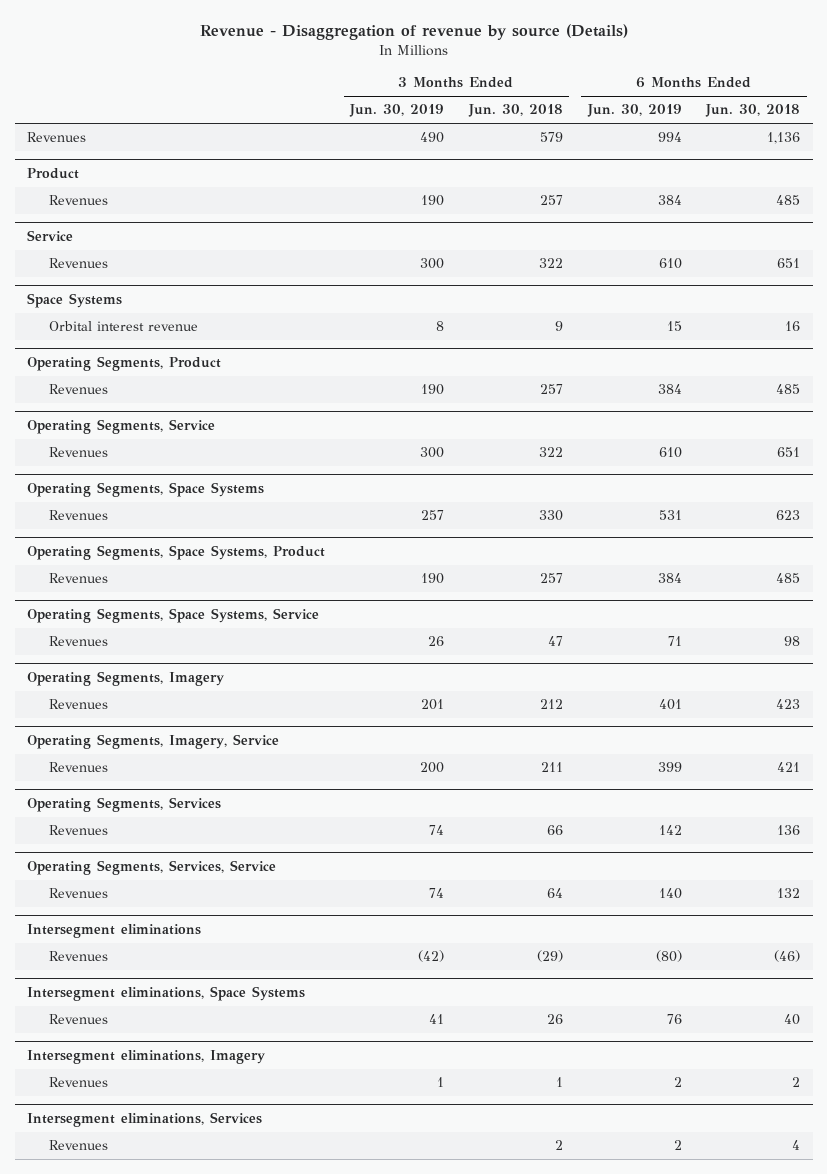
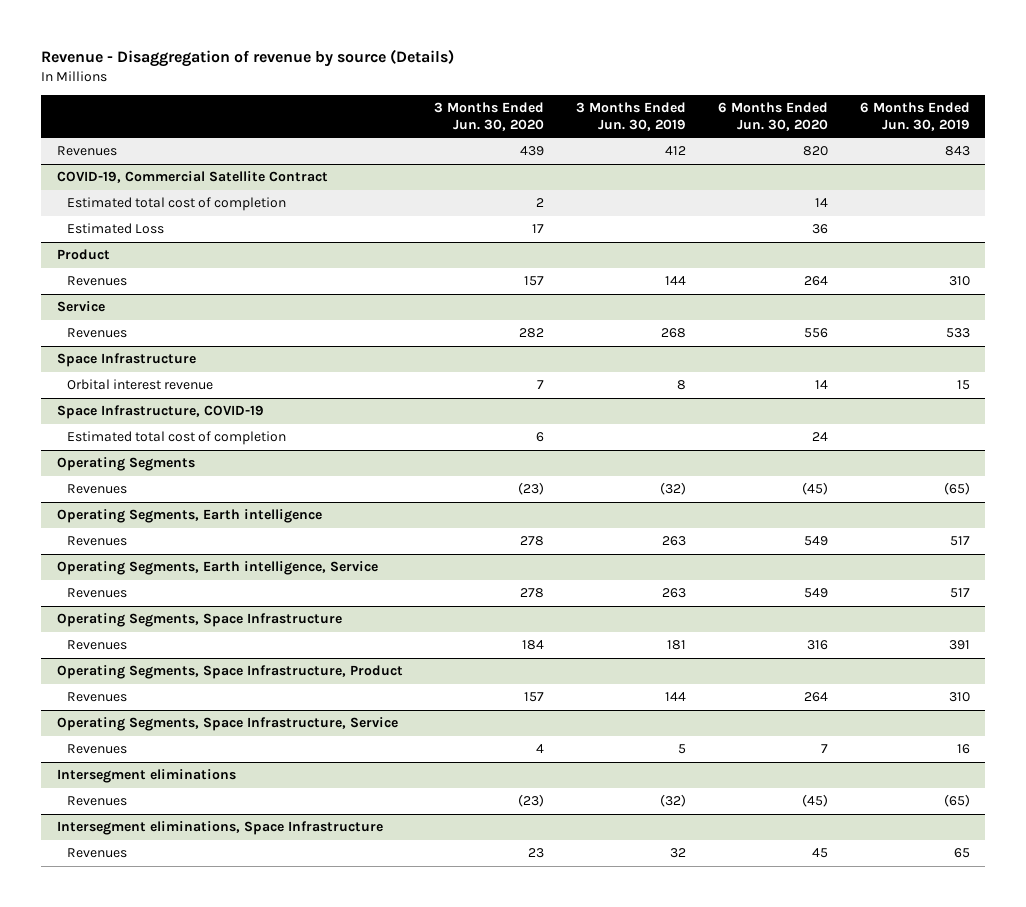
- | 3 Months Ended Jun. 30, 2019 | 3 Months Ended Jun. 30, 2018 | 6 Months Ended Jun. 30, 2019 | 6 Months Ended Jun. 30, 2018
+ | 3 Months Ended Jun. 30, 2020 | 3 Months Ended Jun. 30, 2019 | 6 Months Ended Jun. 30, 2020 | 6 Months Ended Jun. 30, 2019
- Revenues | 490 | 579 | 994 | 1,136
+ Revenues | 439 | 412 | 820 | 843
+ COVID-19, Commercial Satellite Contract
+ Estimated total cost of completion | 2 | | 14 |
+ Estimated Loss | 17 | | 36 |
@ Product
- Revenues | 190 | 257 | 384 | 485
+ Revenues | 157 | 144 | 264 | 310
@ Service
- Revenues | 300 | 322 | 610 | 651
- Space Systems
@ Service
+ Revenues | 282 | 268 | 556 | 533
+ Space Infrastructure
- Operating Segments, Product
- Revenues | 190 | 257 | 384 | 485
- Operating Segments, Service
- Revenues | 300 | 322 | 610 | 651
- Operating Segments, Space Systems
- Revenues | 257 | 330 | 531 | 623
- Operating Segments, Space Systems, Product
- Revenues | 190 | 257 | 384 | 485
- Operating Segments, Space Systems, Service
- Revenues | 26 | 47 | 71 | 98
- Operating Segments, Imagery
- Revenues | 201 | 212 | 401 | 423
- Operating Segments, Imagery, Service
- Revenues | 200 | 211 | 399 | 421
- Operating Segments, Services
- Revenues | 74 | 66 | 142 | 136
- Operating Segments, Services, Service
- Revenues | 74 | 64 | 140 | 132
+ Space Infrastructure, COVID-19
+ Estimated total cost of completion | 6 | | 24 |
+ Operating Segments
+ Revenues | (23) | (32) | (45) | (65)
+ Operating Segments, Earth intelligence
+ Revenues | 278 | 263 | 549 | 517
+ Operating Segments, Earth intelligence, Service
+ Revenues | 278 | 263 | 549 | 517
+ Operating Segments, Space Infrastructure
+ Revenues | 184 | 181 | 316 | 391
+ Operating Segments, Space Infrastructure, Product
+ Revenues | 157 | 144 | 264 | 310
+ Operating Segments, Space Infrastructure, Service
+ Revenues | 4 | 5 | 7 | 16
@ Intersegment eliminations
- Revenues | (42) | (29) | (80) | (46)
- Intersegment eliminations, Space Systems
- Revenues | 41 | 26 | 76 | 40
- Intersegment eliminations, Imagery
- Revenues | 1 | 1 | 2 | 2
- Intersegment eliminations, Services
- Revenues | | 2 | 2 | 4
@ Intersegment eliminations
+ Revenues | (23) | (32) | (45) | (65)
+ Intersegment eliminations, Space Infrastructure
+ Revenues | 23 | 32 | 45 | 65

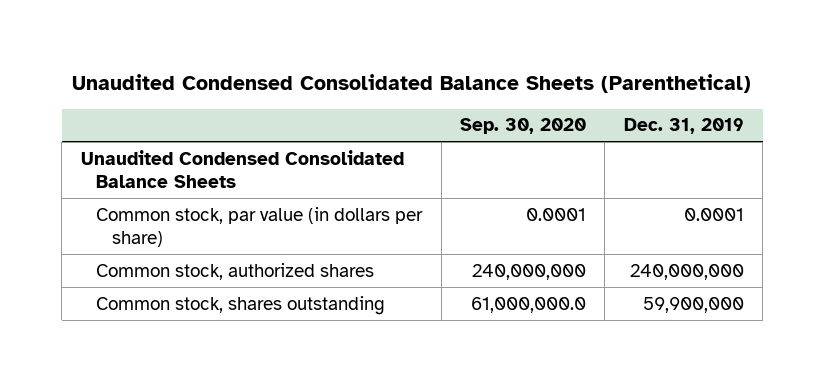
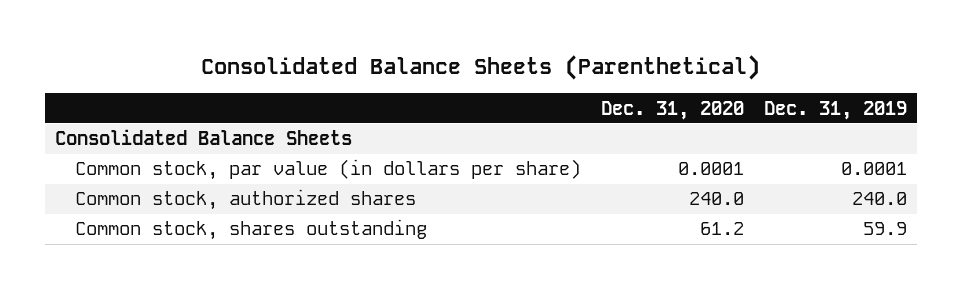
- Unaudited Condensed Consolidated Balance Sheets (Parenthetical)
+ Consolidated Balance Sheets (Parenthetical)
- | Sep. 30, 2020 | Dec. 31, 2019
+ | Dec. 31, 2020 | Dec. 31, 2019
- Unaudited Condensed Consolidated Balance Sheets
+ Consolidated Balance Sheets
- Common stock, authorized shares | 240,000,000 | 240,000,000
- Common stock, shares outstanding | 61,000,000.0 | 59,900,000
+ Common stock, authorized shares | 240.0 | 240.0
+ Common stock, shares outstanding | 61.2 | 59.9

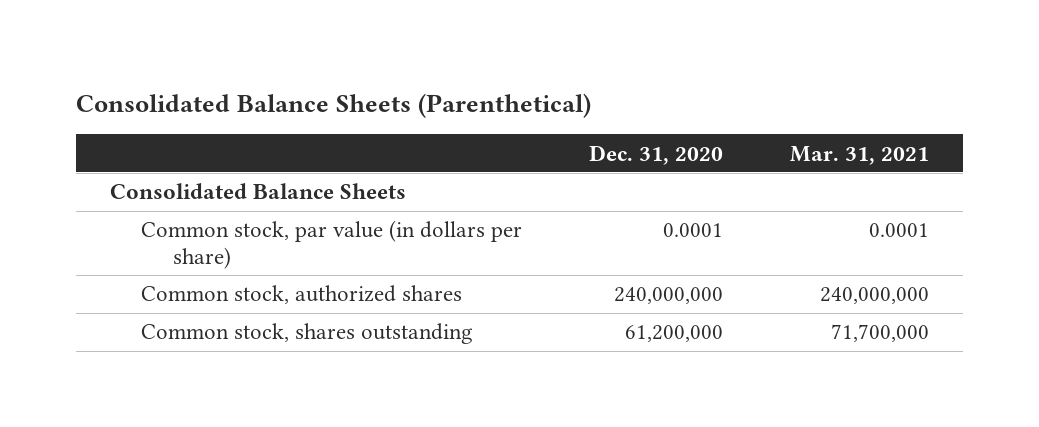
- | Dec. 31, 2020 | Dec. 31, 2019
+ | Dec. 31, 2020 | Mar. 31, 2021
- Common stock, authorized shares | 240.0 | 240.0
- Common stock, shares outstanding | 61.2 | 59.9
+ Common stock, authorized shares | 240,000,000 | 240,000,000
+ Common stock, shares outstanding | 61,200,000 | 71,700,000

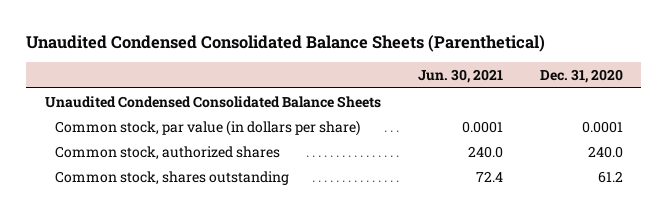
- Consolidated Balance Sheets (Parenthetical)
+ Unaudited Condensed Consolidated Balance Sheets (Parenthetical)
- | Dec. 31, 2020 | Mar. 31, 2021
+ | Jun. 30, 2021 | Dec. 31, 2020
- Consolidated Balance Sheets
+ Unaudited Condensed Consolidated Balance Sheets
- Common stock, authorized shares | 240,000,000 | 240,000,000
- Common stock, shares outstanding | 61,200,000 | 71,700,000
+ Common stock, authorized shares | 240.0 | 240.0
+ Common stock, shares outstanding | 72.4 | 61.2

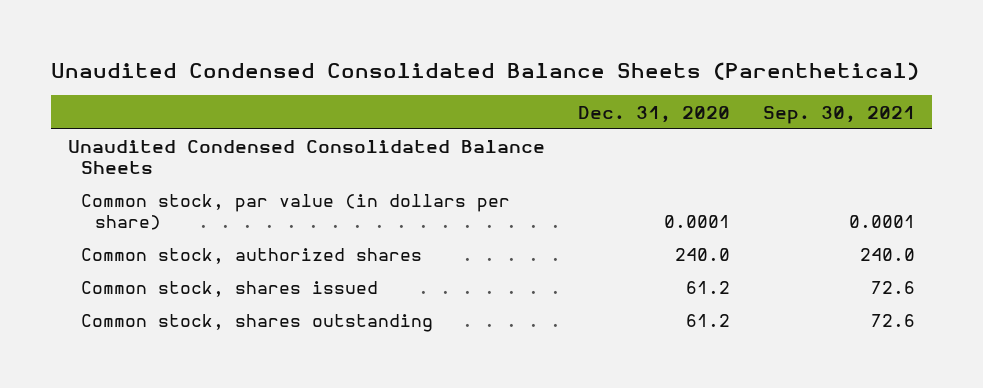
- | Jun. 30, 2021 | Dec. 31, 2020
+ | Dec. 31, 2020 | Sep. 30, 2021
+ Common stock, shares issued | 61.2 | 72.6

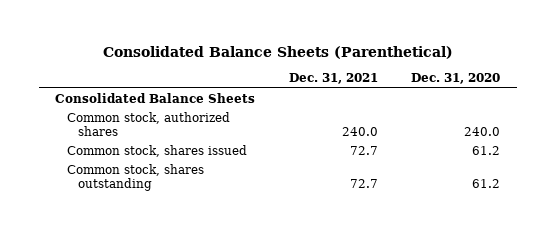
- Unaudited Condensed Consolidated Balance Sheets (Parenthetical)
+ Consolidated Balance Sheets (Parenthetical)
- | Dec. 31, 2020 | Sep. 30, 2021
+ | Dec. 31, 2021 | Dec. 31, 2020
- Unaudited Condensed Consolidated Balance Sheets
- Common stock, par value (in dollars per share) | 0.0001 | 0.0001
+ Consolidated Balance Sheets

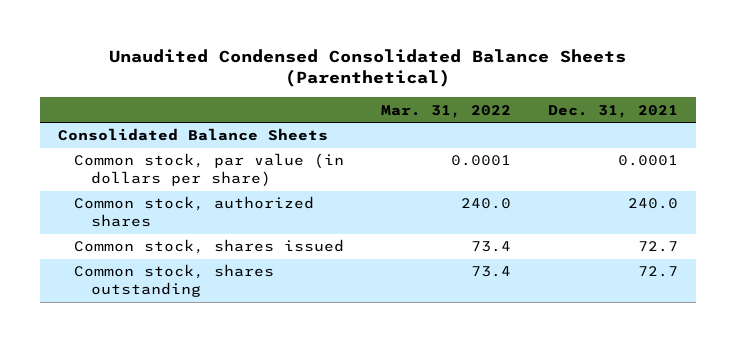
- Consolidated Balance Sheets (Parenthetical)
+ Unaudited Condensed Consolidated Balance Sheets (Parenthetical)
- | Dec. 31, 2021 | Dec. 31, 2020
+ | Mar. 31, 2022 | Dec. 31, 2021
+ Common stock, par value (in dollars per share) | 0.0001 | 0.0001

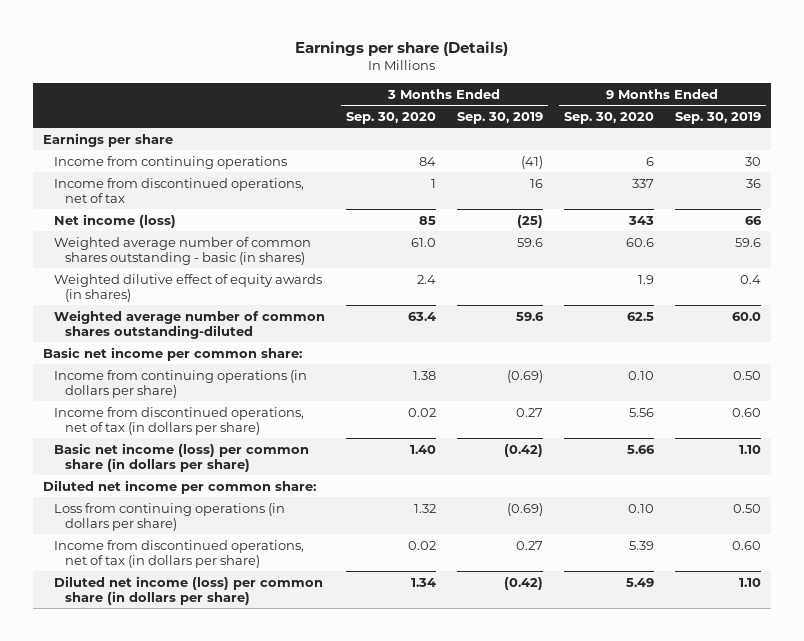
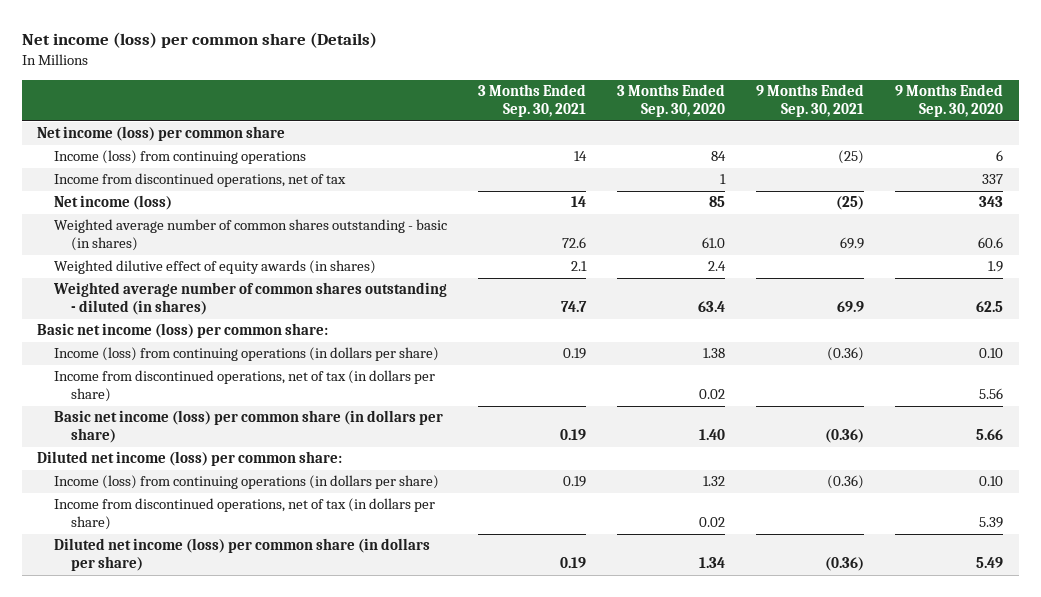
- Earnings per share (Details)
+ Net income (loss) per common share (Details)
- | 3 Months Ended Sep. 30, 2020 | 3 Months Ended Sep. 30, 2019 | 9 Months Ended Sep. 30, 2020 | 9 Months Ended Sep. 30, 2019
+ | 3 Months Ended Sep. 30, 2021 | 3 Months Ended Sep. 30, 2020 | 9 Months Ended Sep. 30, 2021 | 9 Months Ended Sep. 30, 2020
- Earnings per share
- Income from continuing operations | 84 | (41) | 6 | 30
+ Net income (loss) per common share
+ Income (loss) from continuing operations | 14 | 84 | (25) | 6
- Weighted average number of common shares outstanding-diluted | 63.4 | 59.6 | 62.5 | 60.0
- Basic net income per common share:
- Income from continuing operations (in dollars per share) | 1.38 | (0.69) | 0.10 | 0.50
+ Weighted average number of common shares outstanding - diluted (in shares) | 74.7 | 63.4 | 69.9 | 62.5
+ Basic net income (loss) per common share:
+ Income (loss) from continuing operations (in dollars per share) | 0.19 | 1.38 | (0.36) | 0.10
- Diluted net income per common share:
- Loss from continuing operations (in dollars per share) | 1.32 | (0.69) | 0.10 | 0.50
+ Diluted net income (loss) per common share:
+ Income (loss) from continuing operations (in dollars per share) | 0.19 | 1.32 | (0.36) | 0.10

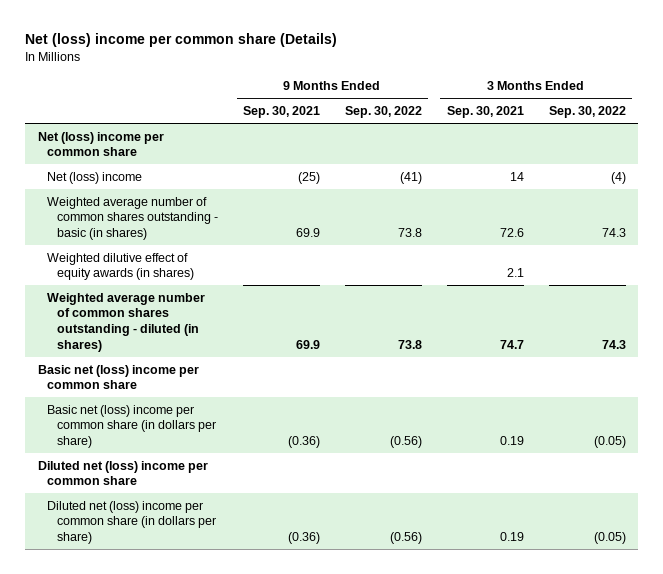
- Net income (loss) per common share (Details)
+ Net (loss) income per common share (Details)
- | 3 Months Ended Sep. 30, 2021 | 3 Months Ended Sep. 30, 2020 | 9 Months Ended Sep. 30, 2021 | 9 Months Ended Sep. 30, 2020
+ | 9 Months Ended Sep. 30, 2021 | 9 Months Ended Sep. 30, 2022 | 3 Months Ended Sep. 30, 2021 | 3 Months Ended Sep. 30, 2022
- Net income (loss) per common share
- Income (loss) from continuing operations | 14 | 84 | (25) | 6
- Income from discontinued operations, net of tax | | 1 | | 337
- Net income (loss) | 14 | 85 | (25) | 343
+ Net (loss) income per common share
+ Net (loss) income | (25) | (41) | 14 | (4)
- Basic net income (loss) per common share:
- Income (loss) from continuing operations (in dollars per share) | 0.19 | 1.38 | (0.36) | 0.10
- Income from discontinued operations, net of tax (in dollars per share) | | 0.02 | | 5.56
- Basic net income (loss) per common share (in dollars per share) | 0.19 | 1.40 | (0.36) | 5.66
- Diluted net income (loss) per common share:
- Income (loss) from continuing operations (in dollars per share) | 0.19 | 1.32 | (0.36) | 0.10
- Income from discontinued operations, net of tax (in dollars per share) | | 0.02 | | 5.39
- Diluted net income (loss) per common share (in dollars per share) | 0.19 | 1.34 | (0.36) | 5.49
+ Basic net (loss) income per common share
+ Basic net (loss) income per common share (in dollars per share) | (0.36) | (0.56) | 0.19 | (0.05)
+ Diluted net (loss) income per common share
+ Diluted net (loss) income per common share (in dollars per share) | (0.36) | (0.56) | 0.19 | (0.05)

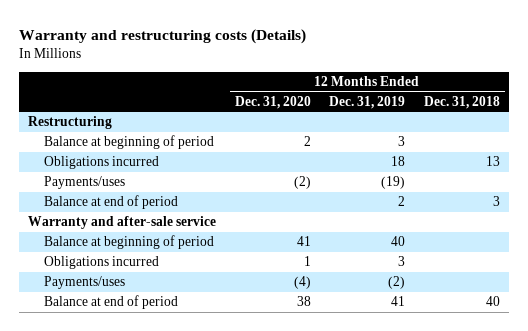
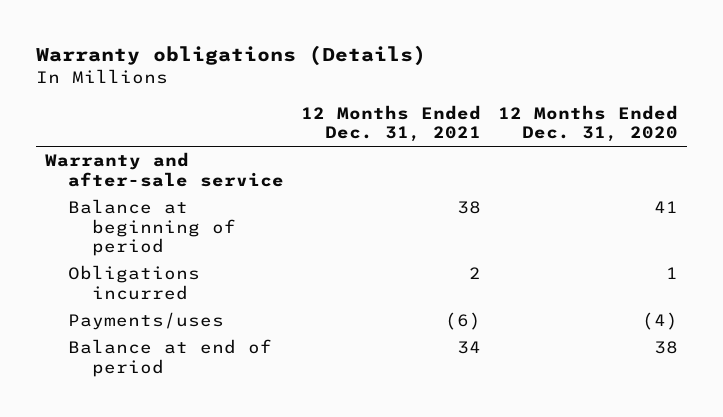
- Warranty and restructuring costs (Details)
+ Warranty obligations (Details)
- | 12 Months Ended Dec. 31, 2020 | 12 Months Ended Dec. 31, 2019 | 12 Months Ended Dec. 31, 2018
+ | 12 Months Ended Dec. 31, 2021 | 12 Months Ended Dec. 31, 2020
- Restructuring
- Balance at beginning of period | 2 | 3 |
- Obligations incurred | | 18 | 13
- Payments/uses | (2) | (19) |
- Balance at end of period | | 2 | 3

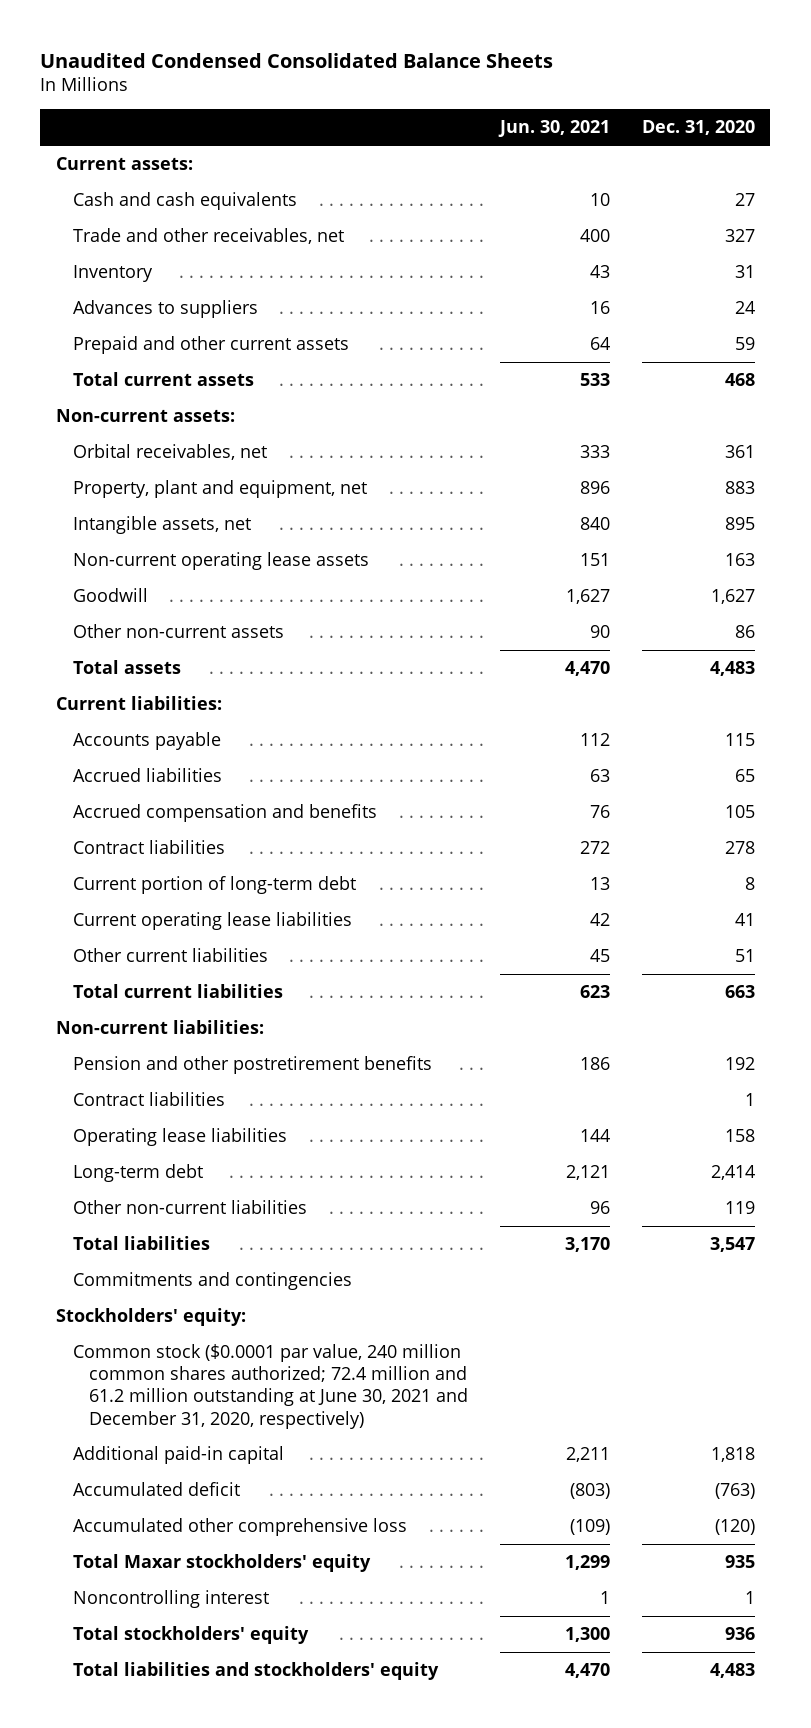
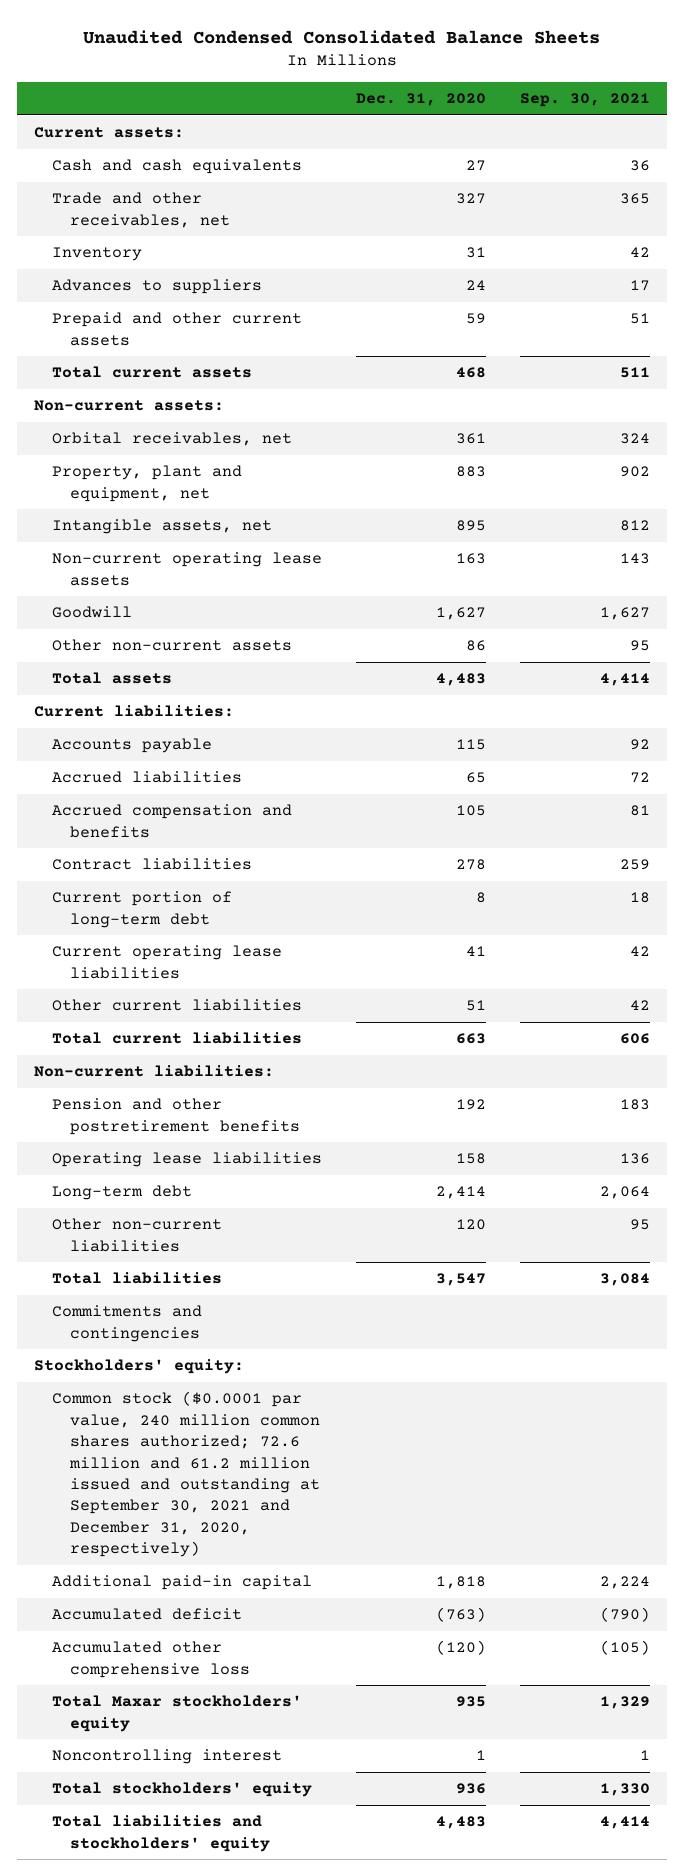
- | Jun. 30, 2021 | Dec. 31, 2020
+ | Dec. 31, 2020 | Sep. 30, 2021
- Contract liabilities | | 1
- Other non-current liabilities | 96 | 119
+ Other non-current liabilities | 120 | 95
- Common stock ($0.0001 par value, 240 million common shares authorized; 72.4 million and 61.2 million outstanding at June 30, 2021 and December 31, 2020, respectively)
+ Common stock ($0.0001 par value, 240 million common shares authorized; 72.6 million and 61.2 million issued and outstanding at September 30, 2021 and December 31, 2020, respectively)

